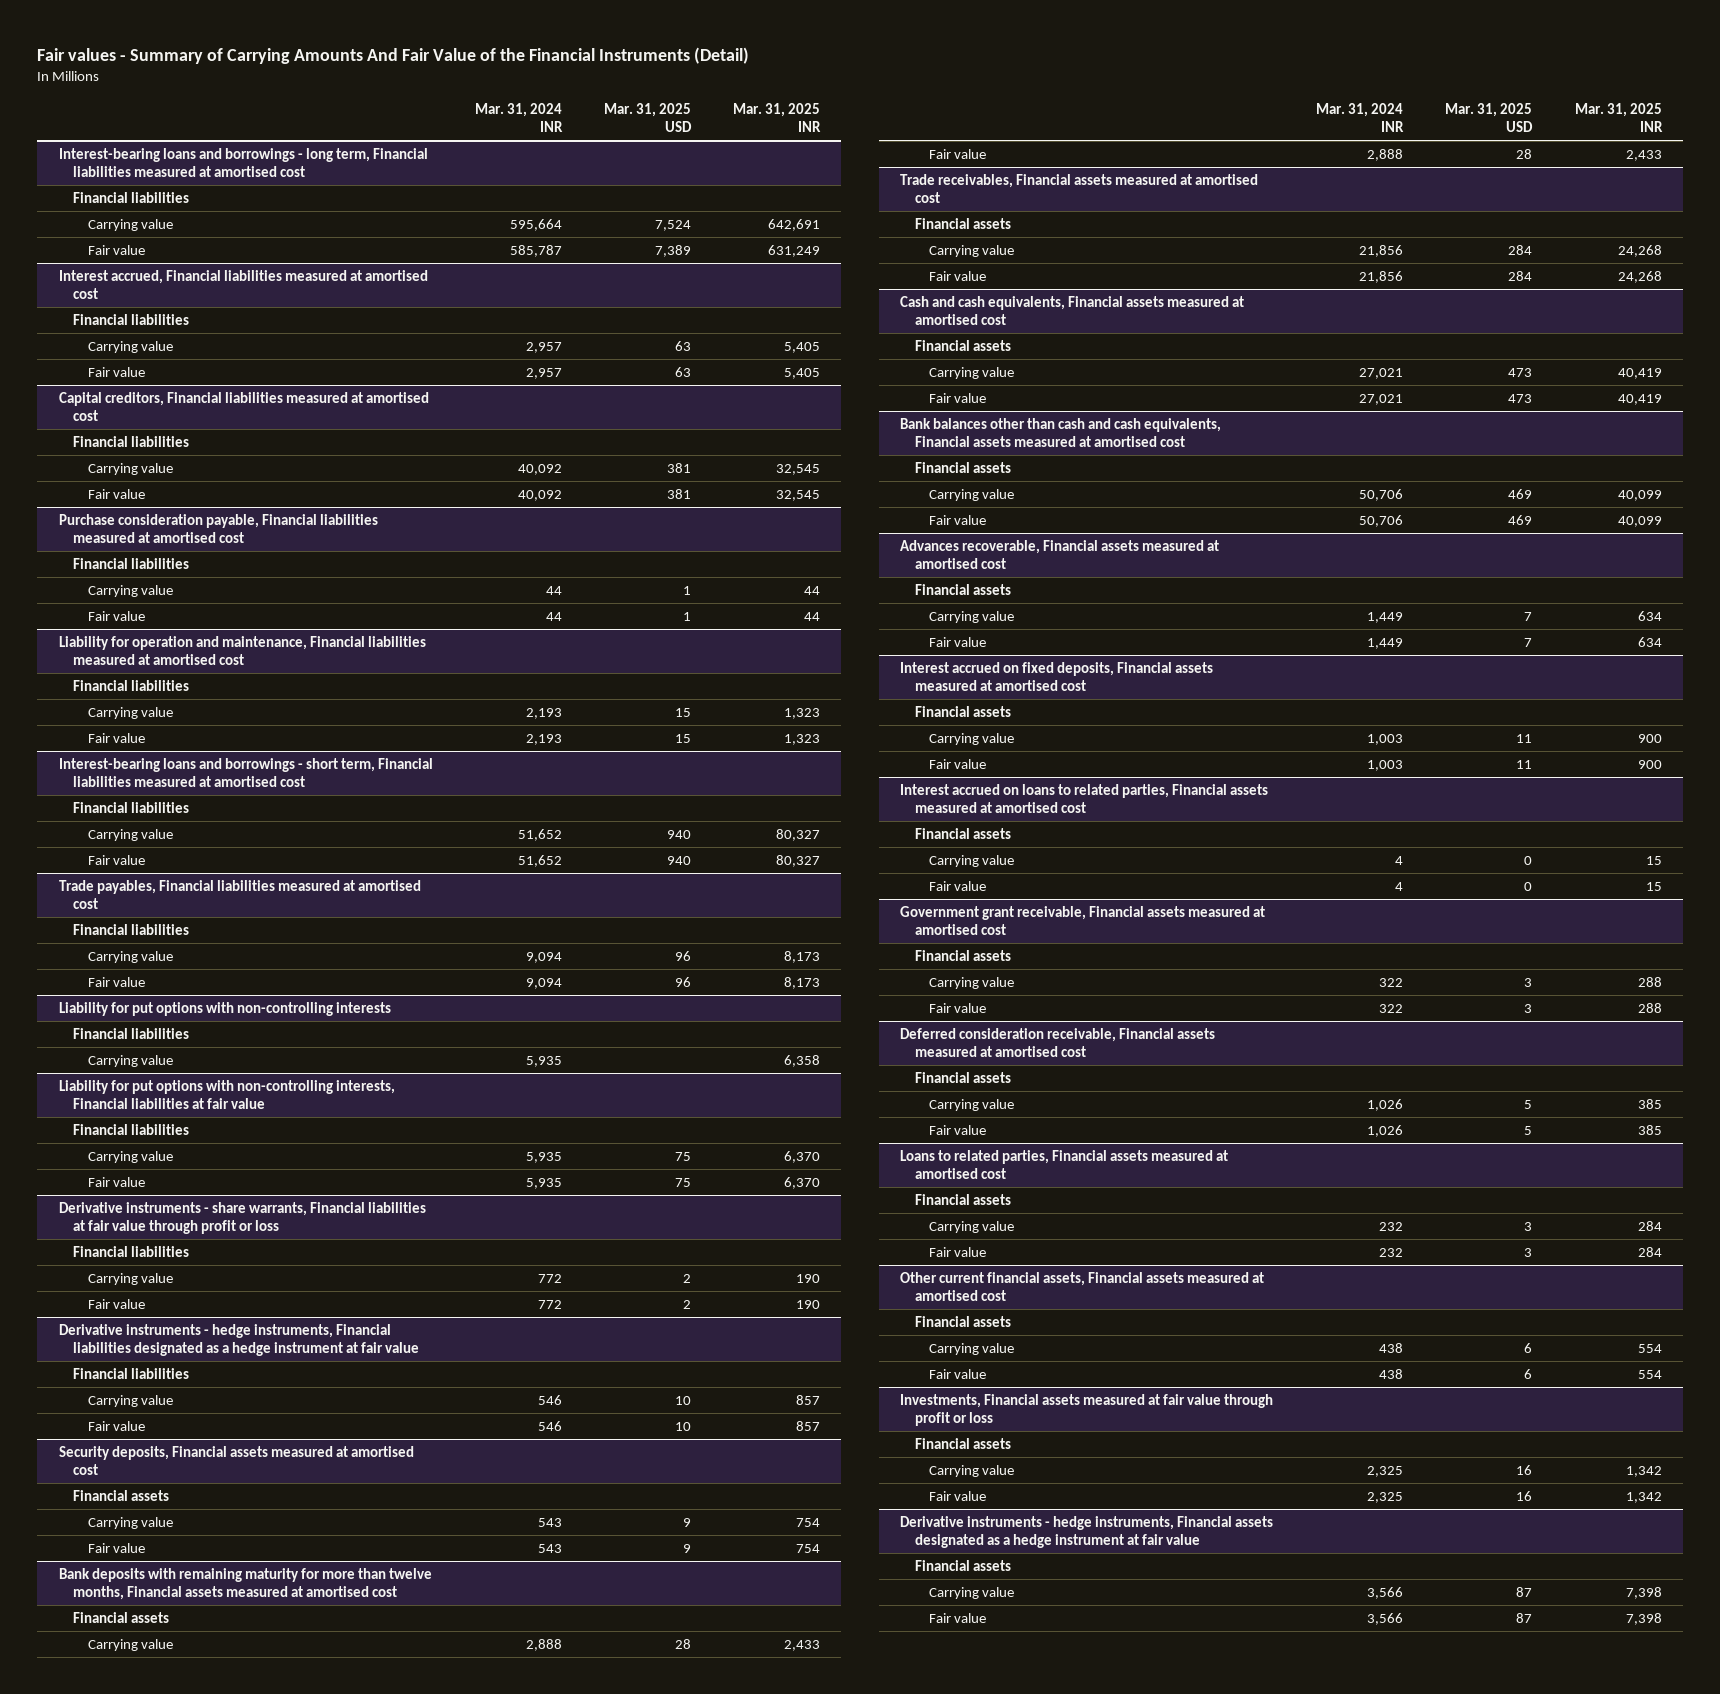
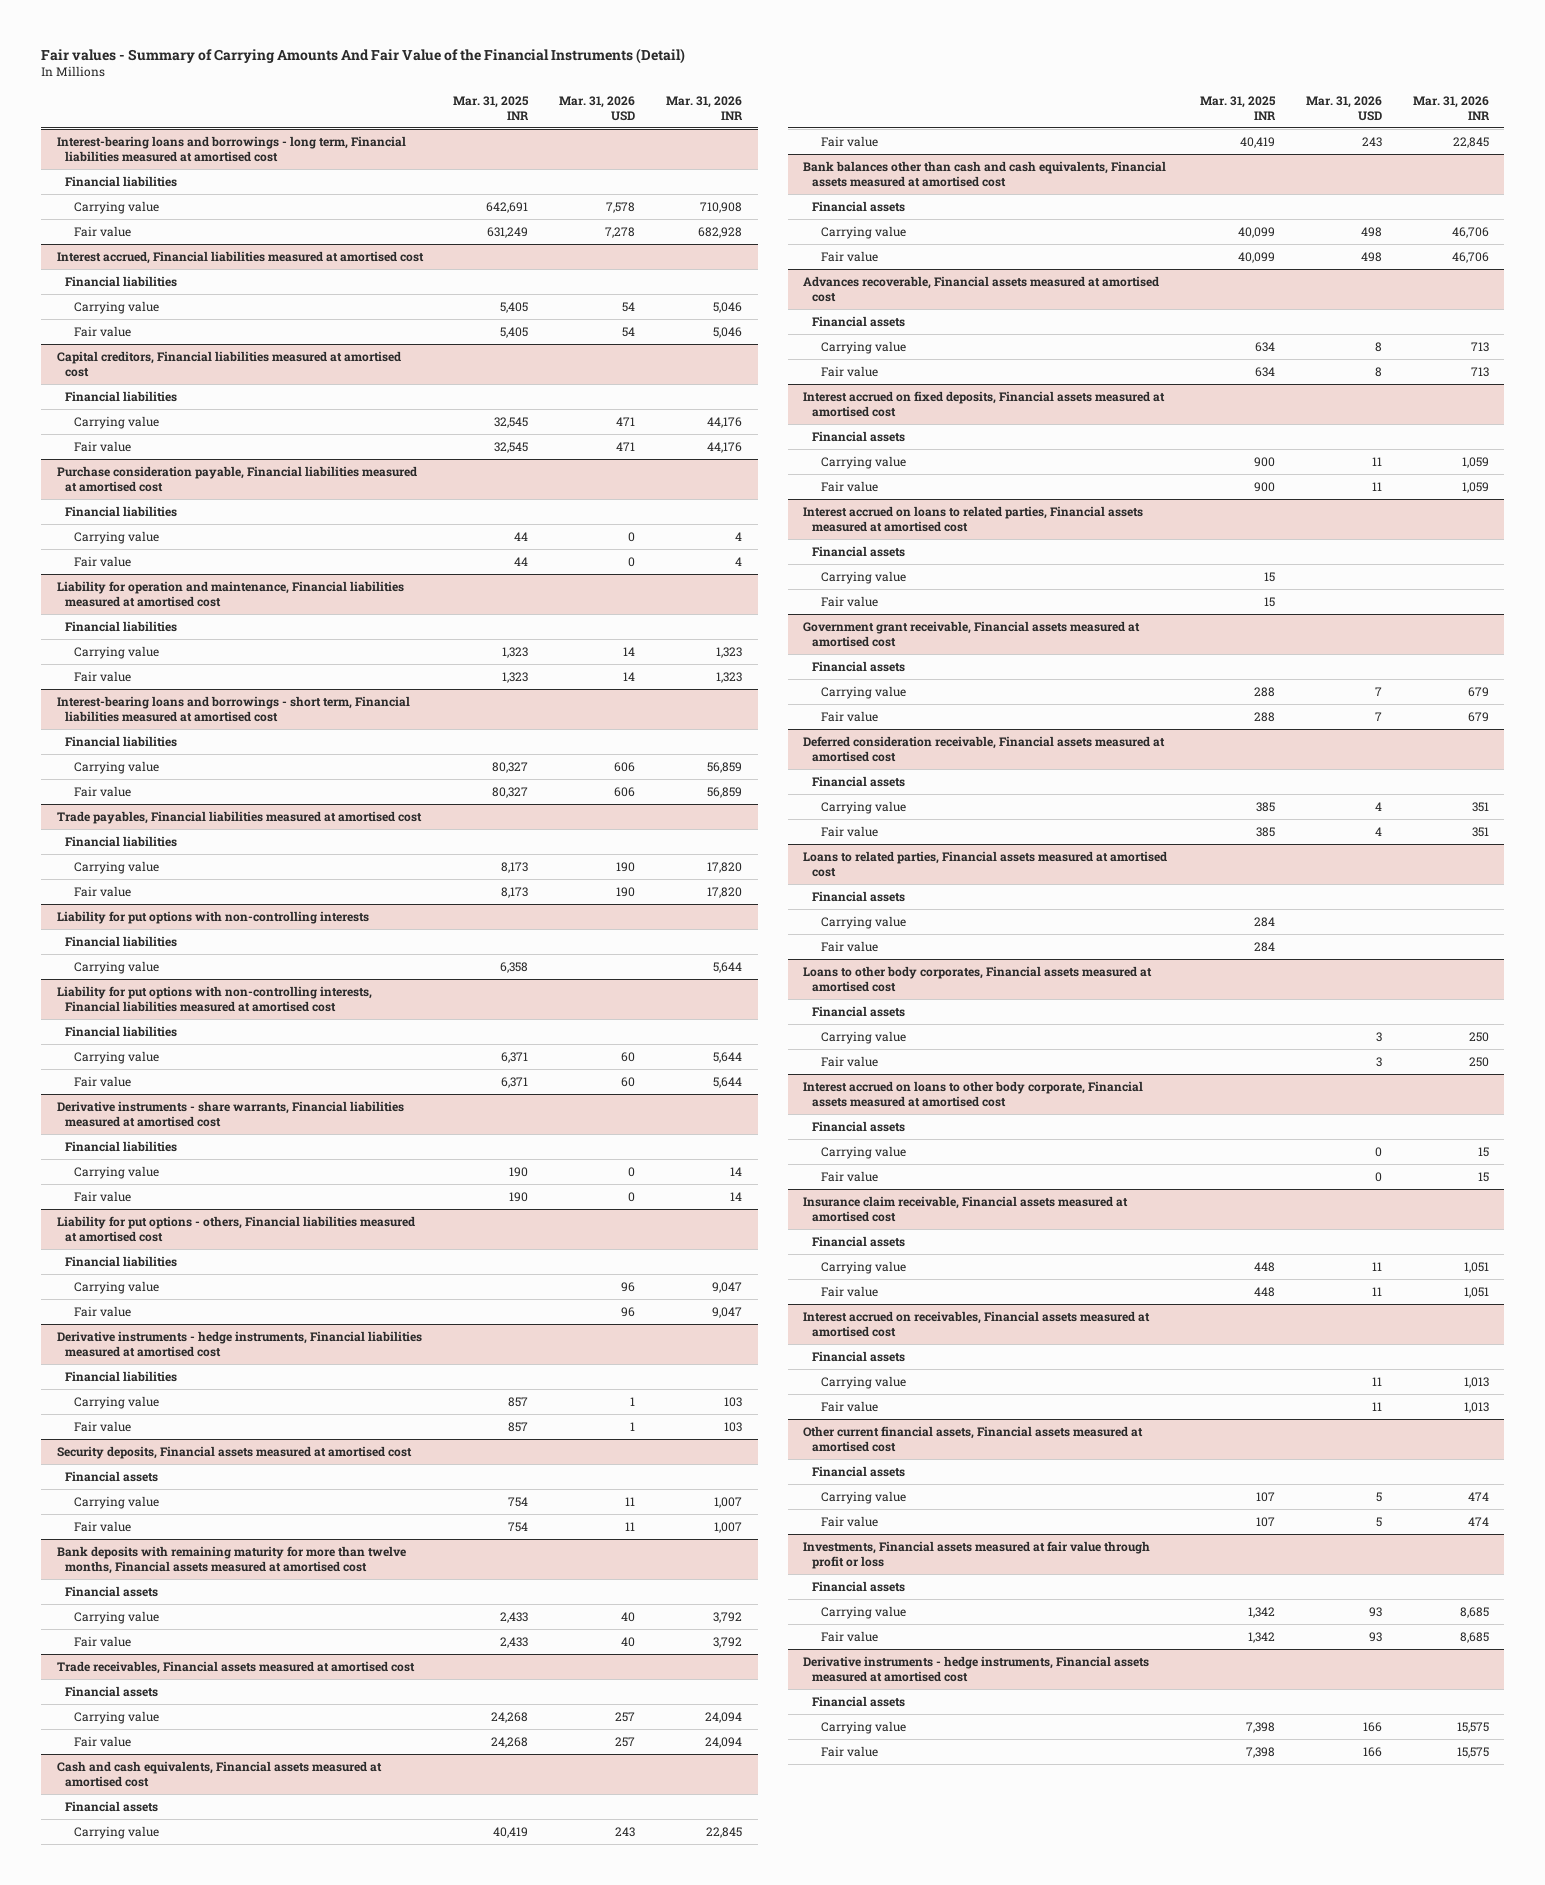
- | Mar. 31, 2024 INR | Mar. 31, 2025 USD | Mar. 31, 2025 INR
+ | Mar. 31, 2025 INR | Mar. 31, 2026 USD | Mar. 31, 2026 INR
- Liability for put options with non-controlling interests, Financial liabilities at fair value
+ Liability for put options with non-controlling interests, Financial liabilities measured at amortised cost
- Carrying value | 5,935 | 75 | 6,370
- Fair value | 5,935 | 75 | 6,370
- Derivative instruments - share warrants, Financial liabilities at fair value through profit or loss
+ Carrying value | 6,371 | 60 | 5,644
+ Fair value | 6,371 | 60 | 5,644
+ Derivative instruments - share warrants, Financial liabilities measured at amortised cost
- Derivative instruments - hedge instruments, Financial liabilities designated as a hedge instrument at fair value
+ Liability for put options - others, Financial liabilities measured at amortised cost
+ Carrying value | | 96 | 9,047
+ Fair value | | 96 | 9,047
+ Derivative instruments - hedge instruments, Financial liabilities measured at amortised cost
+ Financial liabilities
+ Loans to other body corporates, Financial assets measured at amortised cost
+ Financial assets
+ Carrying value | | 3 | 250
+ Fair value | | 3 | 250
+ Interest accrued on loans to other body corporate, Financial assets measured at amortised cost
+ Financial assets
+ Carrying value | | 0 | 15
+ Fair value | | 0 | 15
+ Insurance claim receivable, Financial assets measured at amortised cost
+ Financial assets
+ Carrying value | 448 | 11 | 1,051
+ Fair value | 448 | 11 | 1,051
+ Interest accrued on receivables, Financial assets measured at amortised cost
+ Financial assets
+ Carrying value | | 11 | 1,013
+ Fair value | | 11 | 1,013
@ Other current financial assets, Financial assets measured at amortised cost
- Carrying value | 438 | 6 | 554
- Fair value | 438 | 6 | 554
+ Carrying value | 107 | 5 | 474
+ Fair value | 107 | 5 | 474
- Derivative instruments - hedge instruments, Financial assets designated as a hedge instrument at fair value
+ Derivative instruments - hedge instruments, Financial assets measured at amortised cost

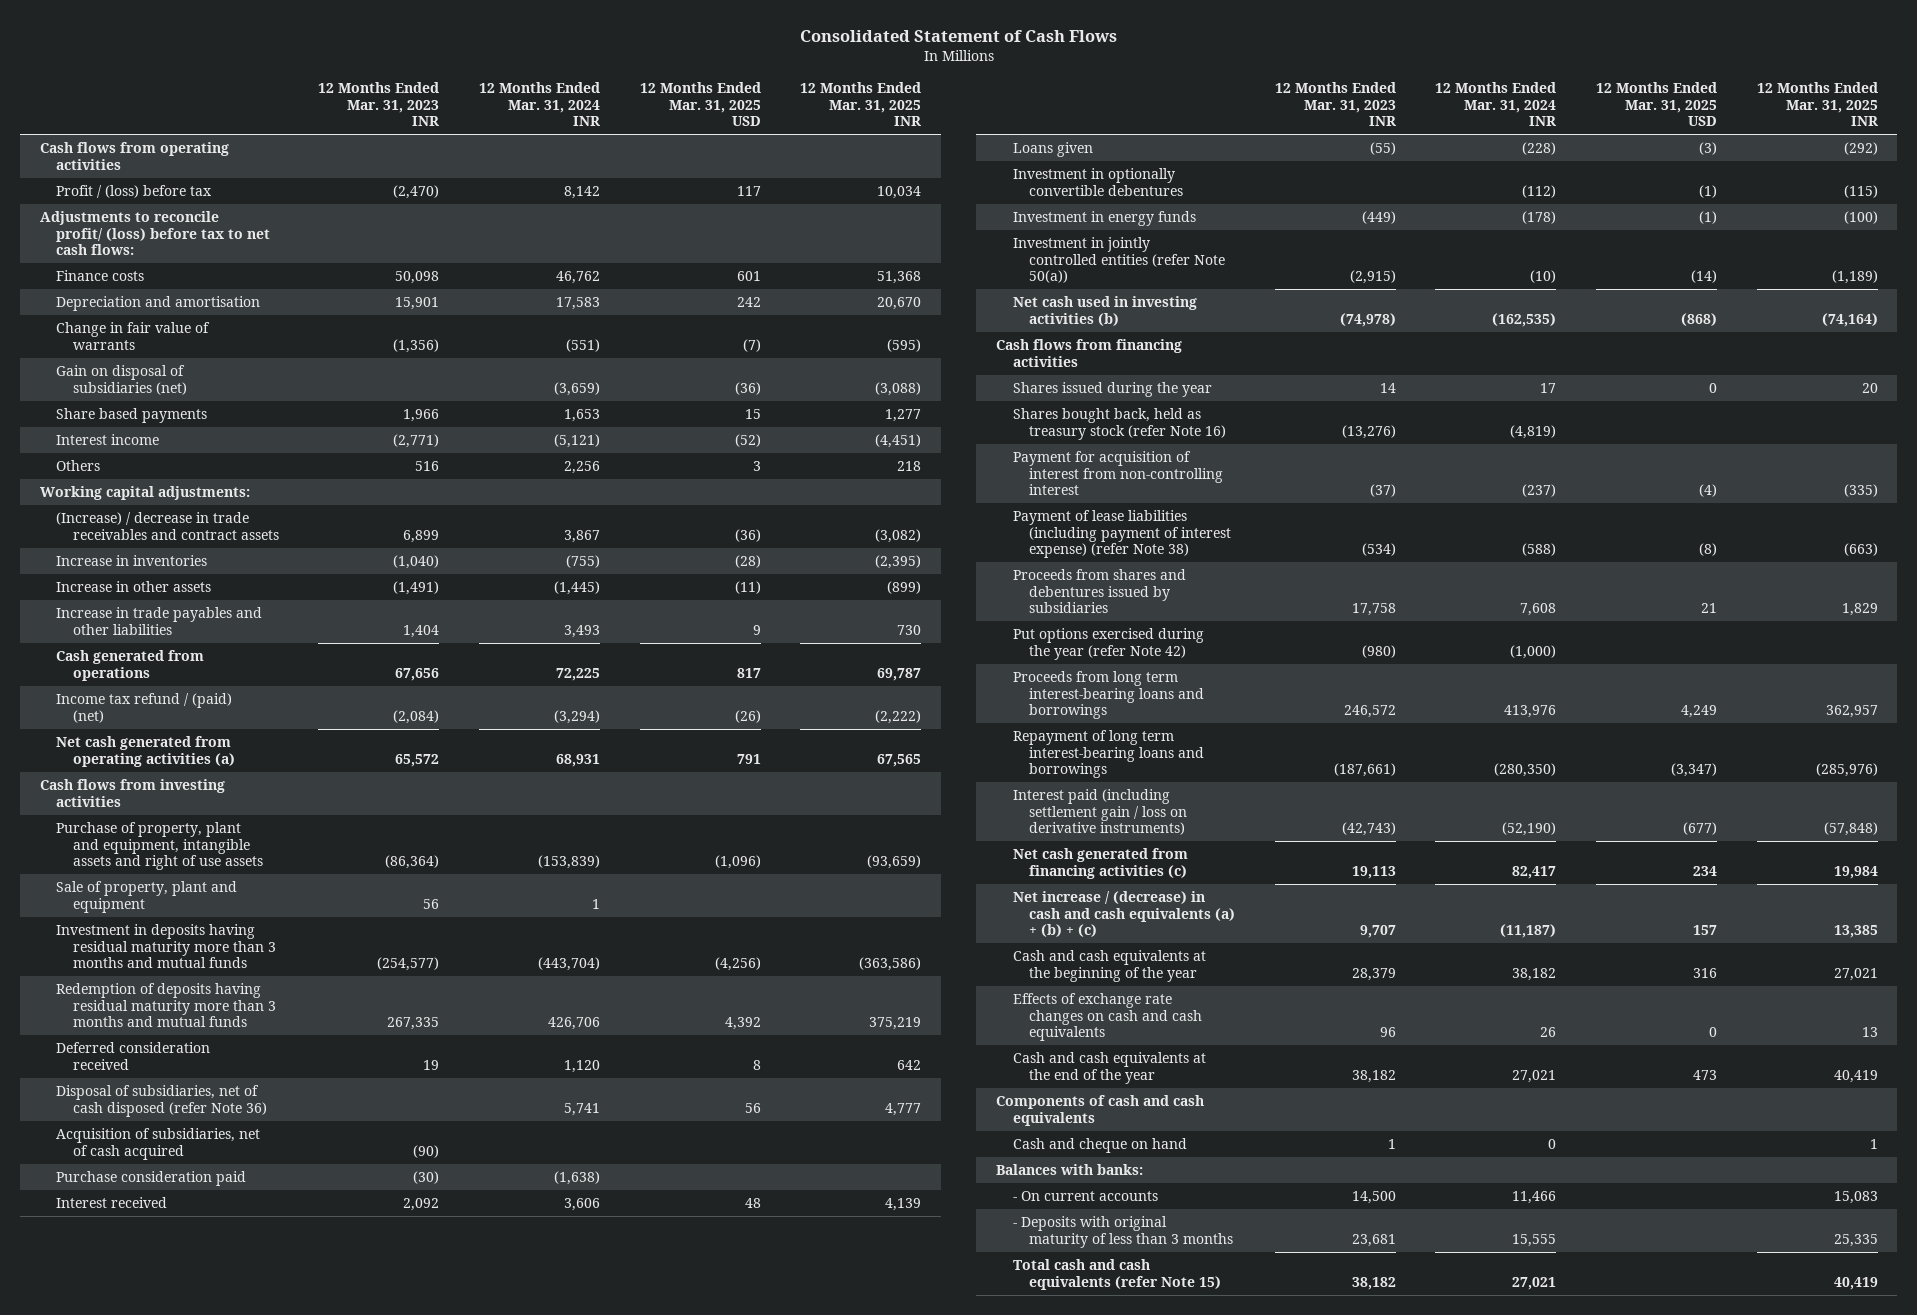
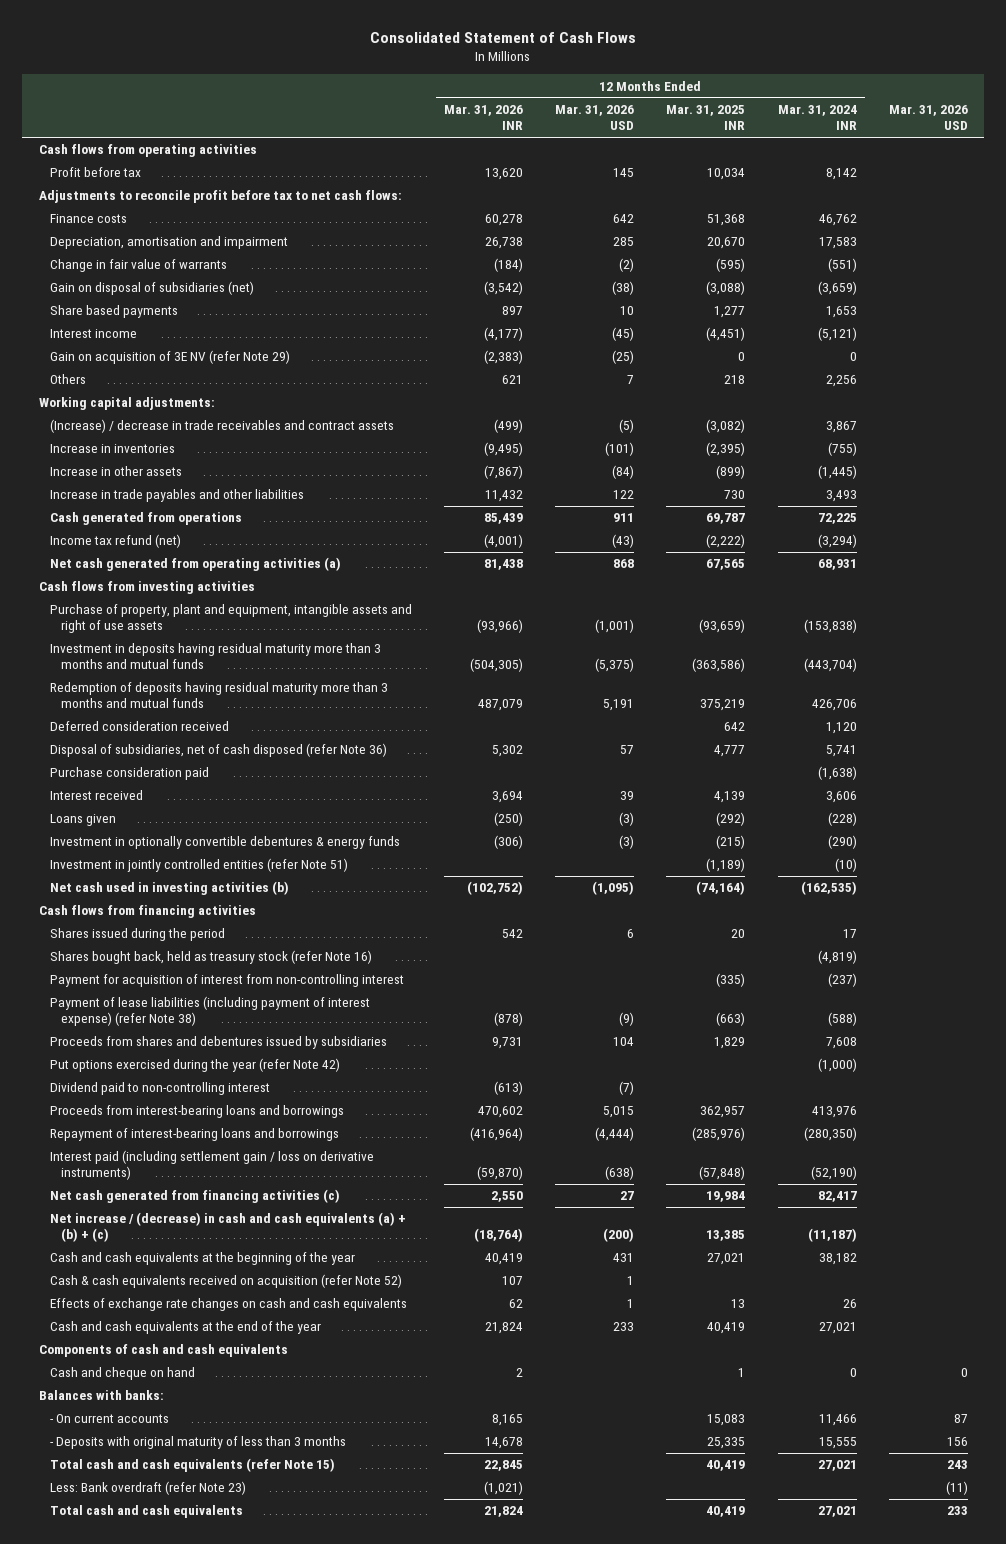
- | 12 Months Ended Mar. 31, 2023 INR | 12 Months Ended Mar. 31, 2024 INR | 12 Months Ended Mar. 31, 2025 USD | 12 Months Ended Mar. 31, 2025 INR
+ | 12 Months Ended Mar. 31, 2026 INR | 12 Months Ended Mar. 31, 2026 USD | 12 Months Ended Mar. 31, 2025 INR | 12 Months Ended Mar. 31, 2024 INR | Mar. 31, 2026 USD
- Profit / (loss) before tax | (2,470) | 8,142 | 117 | 10,034
- Adjustments to reconcile profit/ (loss) before tax to net cash flows:
+ Profit before tax | 13,620 | 145 | 10,034 | 8,142 |
+ Adjustments to reconcile profit before tax to net cash flows:
- Depreciation and amortisation | 15,901 | 17,583 | 242 | 20,670
+ Depreciation, amortisation and impairment | 26,738 | 285 | 20,670 | 17,583 |
+ Gain on acquisition of 3E NV (refer Note 29) | (2,383) | (25) | 0 | 0 |
- Income tax refund / (paid) (net) | (2,084) | (3,294) | (26) | (2,222)
+ Income tax refund (net) | (4,001) | (43) | (2,222) | (3,294) |
- Purchase of property, plant and equipment, intangible assets and right of use assets | (86,364) | (153,839) | (1,096) | (93,659)
- Sale of property, plant and equipment | 56 | 1 | |
+ Purchase of property, plant and equipment, intangible assets and right of use assets | (93,966) | (1,001) | (93,659) | (153,838) |
- Acquisition of subsidiaries, net of cash acquired | (90) | | |
- Investment in optionally convertible debentures | | (112) | (1) | (115)
- Investment in energy funds | (449) | (178) | (1) | (100)
- Investment in jointly controlled entities (refer Note 50(a)) | (2,915) | (10) | (14) | (1,189)
+ Investment in optionally convertible debentures & energy funds | (306) | (3) | (215) | (290) |
+ Investment in jointly controlled entities (refer Note 51) | | | (1,189) | (10) |
- Shares issued during the year | 14 | 17 | 0 | 20
+ Shares issued during the period | 542 | 6 | 20 | 17 |
- Proceeds from long term interest-bearing loans and borrowings | 246,572 | 413,976 | 4,249 | 362,957
- Repayment of long term interest-bearing loans and borrowings | (187,661) | (280,350) | (3,347) | (285,976)
+ Dividend paid to non-controlling interest | (613) | (7) | | |
+ Proceeds from interest-bearing loans and borrowings | 470,602 | 5,015 | 362,957 | 413,976 |
+ Repayment of interest-bearing loans and borrowings | (416,964) | (4,444) | (285,976) | (280,350) |
+ Cash & cash equivalents received on acquisition (refer Note 52) | 107 | 1 | | |
+ Less: Bank overdraft (refer Note 23) | (1,021) | | | | (11)
+ Total cash and cash equivalents | 21,824 | | 40,419 | 27,021 | 233

